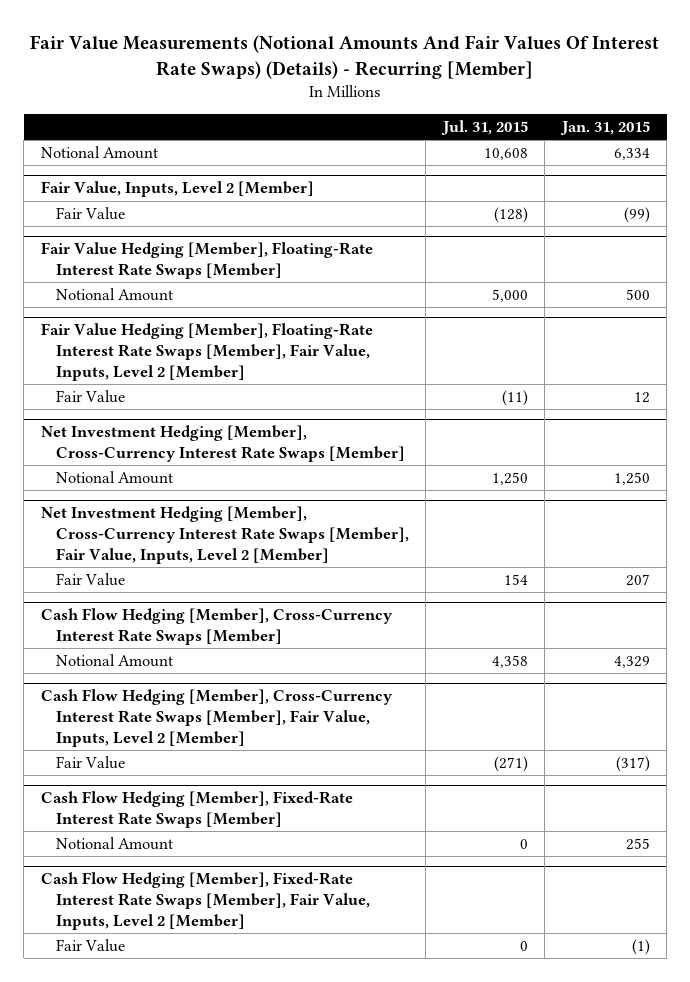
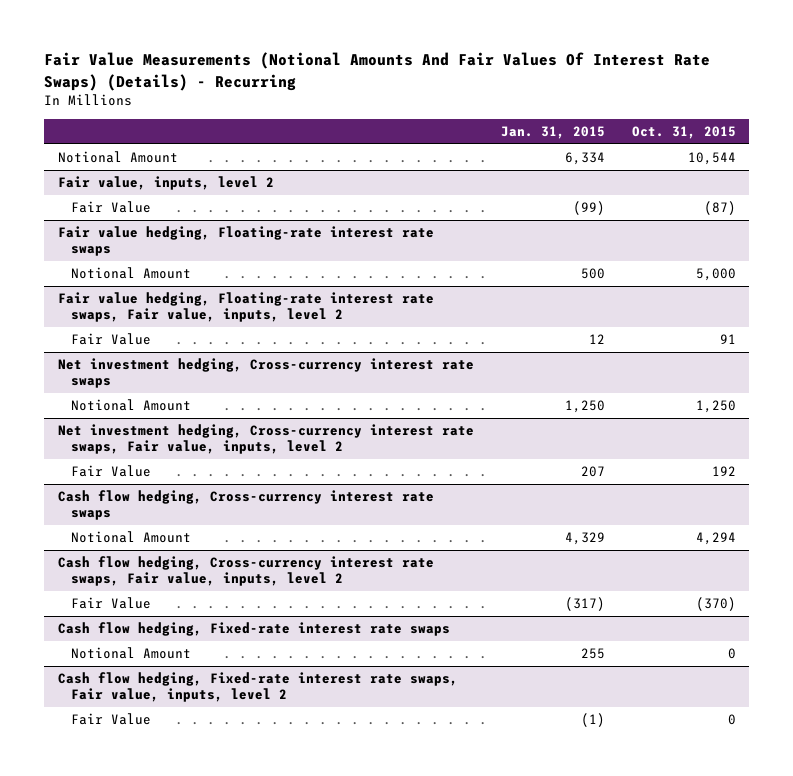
- Fair Value Measurements (Notional Amounts And Fair Values Of Interest Rate Swaps) (Details) - Recurring [Member]
+ Fair Value Measurements (Notional Amounts And Fair Values Of Interest Rate Swaps) (Details) - Recurring
- | Jul. 31, 2015 | Jan. 31, 2015
+ | Jan. 31, 2015 | Oct. 31, 2015
- Fair Value, Inputs, Level 2 [Member]
+ Fair value, inputs, level 2
- Fair Value Hedging [Member], Floating-Rate Interest Rate Swaps [Member]
+ Fair value hedging, Floating-rate interest rate swaps
- Fair Value Hedging [Member], Floating-Rate Interest Rate Swaps [Member], Fair Value, Inputs, Level 2 [Member]
+ Fair value hedging, Floating-rate interest rate swaps, Fair value, inputs, level 2
- Net Investment Hedging [Member], Cross-Currency Interest Rate Swaps [Member]
+ Net investment hedging, Cross-currency interest rate swaps
- Net Investment Hedging [Member], Cross-Currency Interest Rate Swaps [Member], Fair Value, Inputs, Level 2 [Member]
+ Net investment hedging, Cross-currency interest rate swaps, Fair value, inputs, level 2
- Cash Flow Hedging [Member], Cross-Currency Interest Rate Swaps [Member]
+ Cash flow hedging, Cross-currency interest rate swaps
- Cash Flow Hedging [Member], Cross-Currency Interest Rate Swaps [Member], Fair Value, Inputs, Level 2 [Member]
+ Cash flow hedging, Cross-currency interest rate swaps, Fair value, inputs, level 2
- Cash Flow Hedging [Member], Fixed-Rate Interest Rate Swaps [Member]
+ Cash flow hedging, Fixed-rate interest rate swaps
- Cash Flow Hedging [Member], Fixed-Rate Interest Rate Swaps [Member], Fair Value, Inputs, Level 2 [Member]
+ Cash flow hedging, Fixed-rate interest rate swaps, Fair value, inputs, level 2

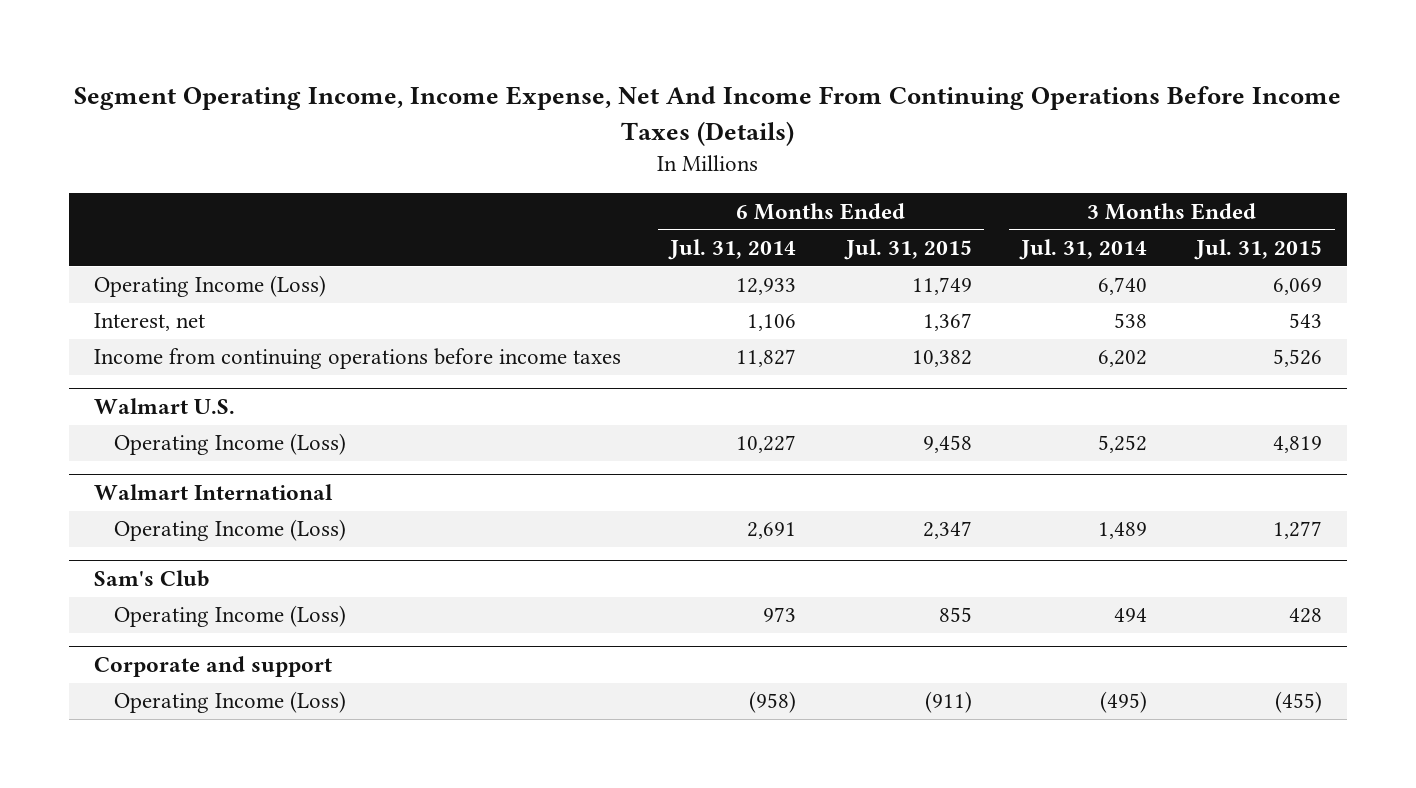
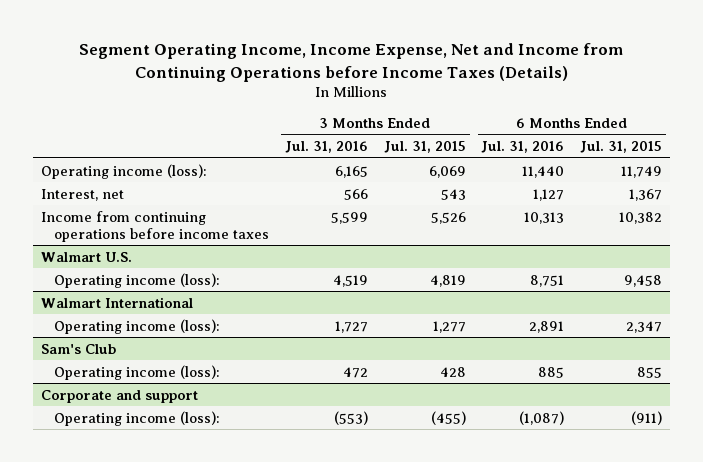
- Segment Operating Income, Income Expense, Net And Income From Continuing Operations Before Income Taxes (Details)
+ Segment Operating Income, Income Expense, Net and Income from Continuing Operations before Income Taxes (Details)
- | 6 Months Ended Jul. 31, 2014 | 6 Months Ended Jul. 31, 2015 | 3 Months Ended Jul. 31, 2014 | 3 Months Ended Jul. 31, 2015
+ | 3 Months Ended Jul. 31, 2016 | 3 Months Ended Jul. 31, 2015 | 6 Months Ended Jul. 31, 2016 | 6 Months Ended Jul. 31, 2015
- Operating Income (Loss) | 12,933 | 11,749 | 6,740 | 6,069
+ Operating income (loss): | 6,165 | 6,069 | 11,440 | 11,749
@ Walmart U.S.
- Operating Income (Loss) | 10,227 | 9,458 | 5,252 | 4,819
+ Operating income (loss): | 4,519 | 4,819 | 8,751 | 9,458
@ Walmart International
- Operating Income (Loss) | 2,691 | 2,347 | 1,489 | 1,277
+ Operating income (loss): | 1,727 | 1,277 | 2,891 | 2,347
@ Sam's Club
- Operating Income (Loss) | 973 | 855 | 494 | 428
+ Operating income (loss): | 472 | 428 | 885 | 855
@ Corporate and support
- Operating Income (Loss) | (958) | (911) | (495) | (455)
+ Operating income (loss): | (553) | (455) | (1,087) | (911)

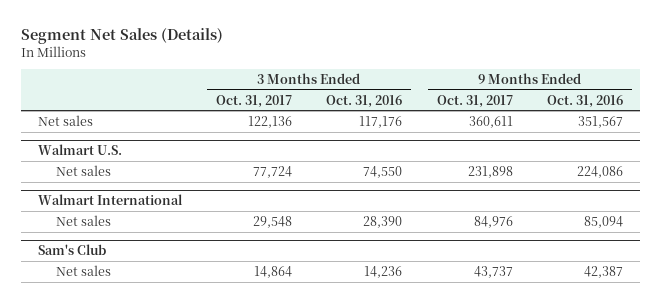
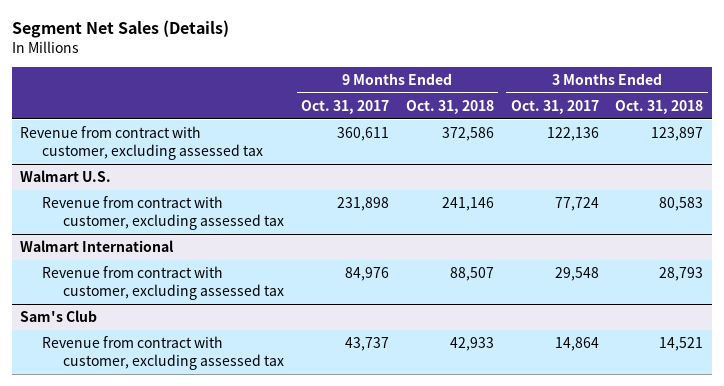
- | 3 Months Ended Oct. 31, 2017 | 3 Months Ended Oct. 31, 2016 | 9 Months Ended Oct. 31, 2017 | 9 Months Ended Oct. 31, 2016
+ | 9 Months Ended Oct. 31, 2017 | 9 Months Ended Oct. 31, 2018 | 3 Months Ended Oct. 31, 2017 | 3 Months Ended Oct. 31, 2018
- Net sales | 122,136 | 117,176 | 360,611 | 351,567
+ Revenue from contract with customer, excluding assessed tax | 360,611 | 372,586 | 122,136 | 123,897
@ Walmart U.S.
- Net sales | 77,724 | 74,550 | 231,898 | 224,086
+ Revenue from contract with customer, excluding assessed tax | 231,898 | 241,146 | 77,724 | 80,583
@ Walmart International
- Net sales | 29,548 | 28,390 | 84,976 | 85,094
+ Revenue from contract with customer, excluding assessed tax | 84,976 | 88,507 | 29,548 | 28,793
@ Sam's Club
- Net sales | 14,864 | 14,236 | 43,737 | 42,387
+ Revenue from contract with customer, excluding assessed tax | 43,737 | 42,933 | 14,864 | 14,521

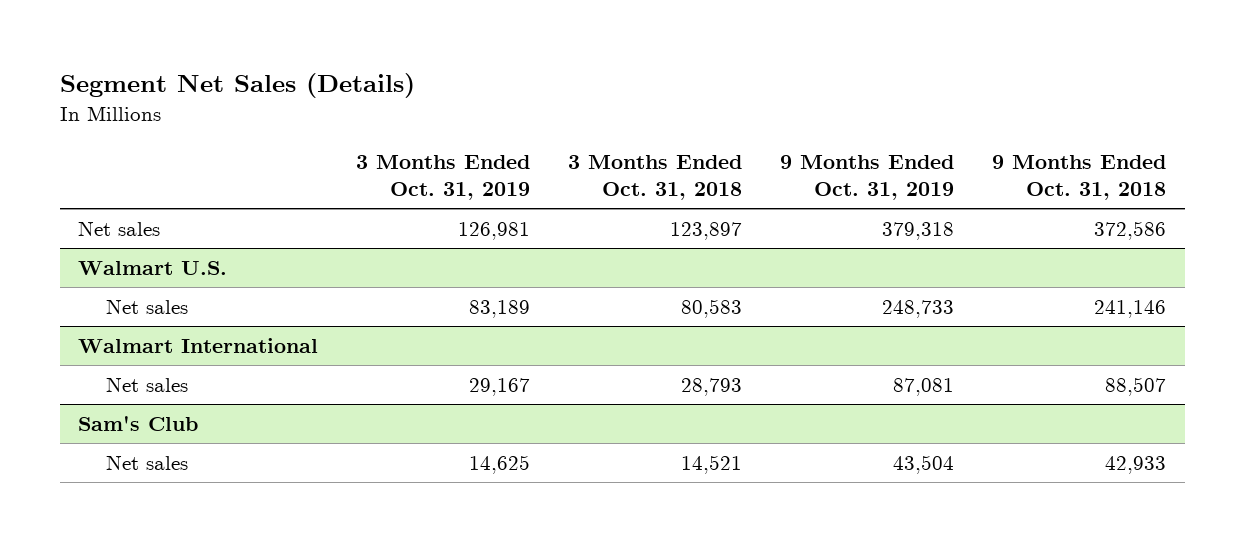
- | 9 Months Ended Oct. 31, 2017 | 9 Months Ended Oct. 31, 2018 | 3 Months Ended Oct. 31, 2017 | 3 Months Ended Oct. 31, 2018
+ | 3 Months Ended Oct. 31, 2019 | 3 Months Ended Oct. 31, 2018 | 9 Months Ended Oct. 31, 2019 | 9 Months Ended Oct. 31, 2018
- Revenue from contract with customer, excluding assessed tax | 360,611 | 372,586 | 122,136 | 123,897
+ Net sales | 126,981 | 123,897 | 379,318 | 372,586
@ Walmart U.S.
- Revenue from contract with customer, excluding assessed tax | 231,898 | 241,146 | 77,724 | 80,583
+ Net sales | 83,189 | 80,583 | 248,733 | 241,146
@ Walmart International
- Revenue from contract with customer, excluding assessed tax | 84,976 | 88,507 | 29,548 | 28,793
+ Net sales | 29,167 | 28,793 | 87,081 | 88,507
@ Sam's Club
- Revenue from contract with customer, excluding assessed tax | 43,737 | 42,933 | 14,864 | 14,521
+ Net sales | 14,625 | 14,521 | 43,504 | 42,933

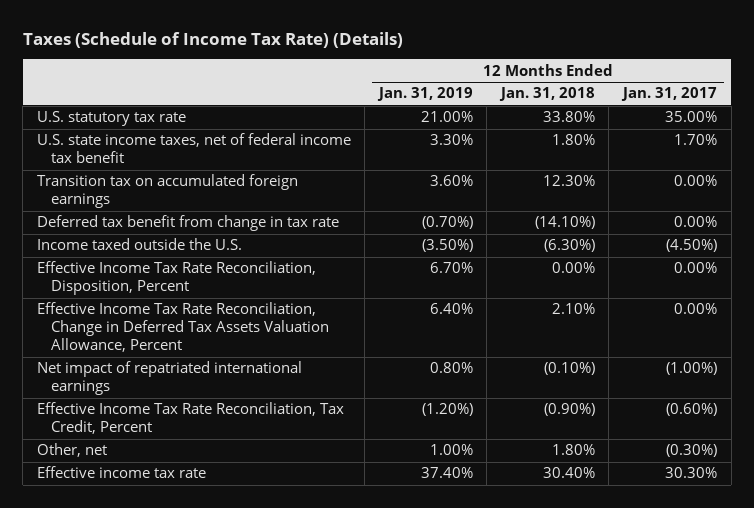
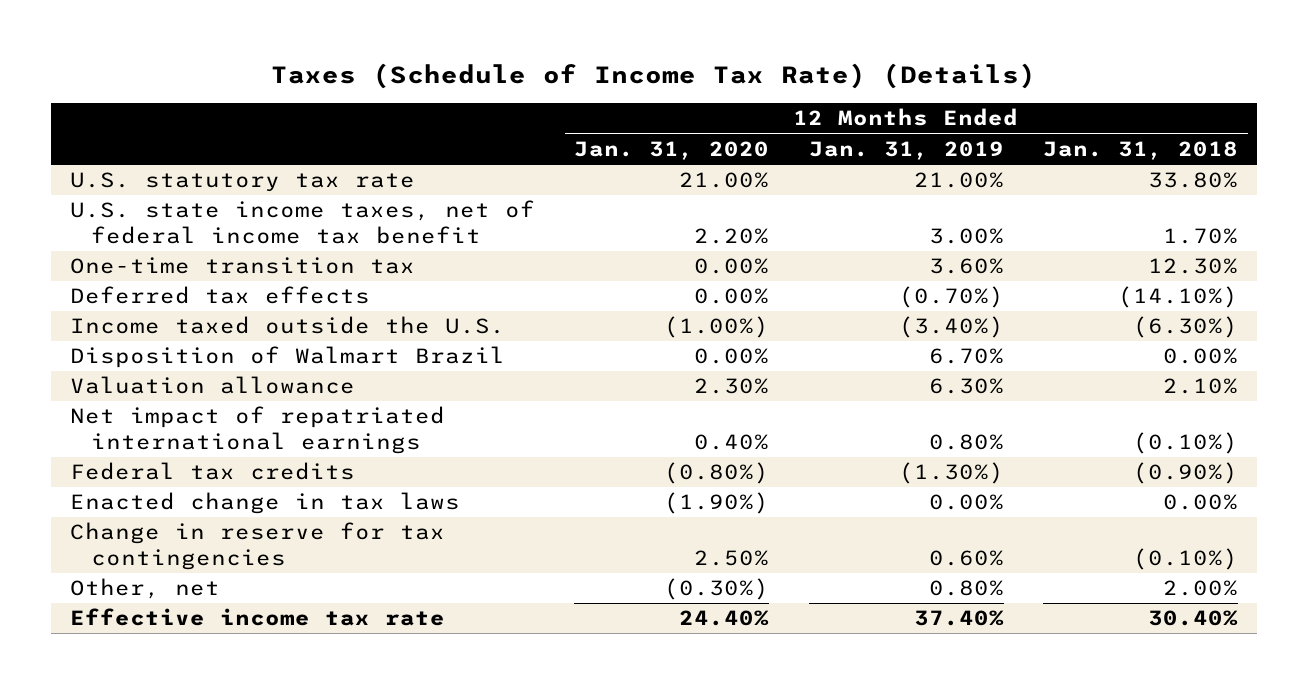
- | 12 Months Ended Jan. 31, 2019 | 12 Months Ended Jan. 31, 2018 | 12 Months Ended Jan. 31, 2017
+ | 12 Months Ended Jan. 31, 2020 | 12 Months Ended Jan. 31, 2019 | 12 Months Ended Jan. 31, 2018
- U.S. state income taxes, net of federal income tax benefit | 3.30% | 1.80% | 1.70%
- Transition tax on accumulated foreign earnings | 3.60% | 12.30% | 0.00%
- Deferred tax benefit from change in tax rate | (0.70%) | (14.10%) | 0.00%
- Income taxed outside the U.S. | (3.50%) | (6.30%) | (4.50%)
- Effective Income Tax Rate Reconciliation, Disposition, Percent | 6.70% | 0.00% | 0.00%
- Effective Income Tax Rate Reconciliation, Change in Deferred Tax Assets Valuation Allowance, Percent | 6.40% | 2.10% | 0.00%
+ U.S. state income taxes, net of federal income tax benefit | 2.20% | 3.00% | 1.70%
+ One-time transition tax | 0.00% | 3.60% | 12.30%
+ Deferred tax effects | 0.00% | (0.70%) | (14.10%)
+ Income taxed outside the U.S. | (1.00%) | (3.40%) | (6.30%)
+ Disposition of Walmart Brazil | 0.00% | 6.70% | 0.00%
+ Valuation allowance | 2.30% | 6.30% | 2.10%
- Effective Income Tax Rate Reconciliation, Tax Credit, Percent | (1.20%) | (0.90%) | (0.60%)
- Other, net | 1.00% | 1.80% | (0.30%)
+ Federal tax credits | (0.80%) | (1.30%) | (0.90%)
+ Enacted change in tax laws | (1.90%) | 0.00% | 0.00%
+ Change in reserve for tax contingencies | 2.50% | 0.60% | (0.10%)
+ Other, net | (0.30%) | 0.80% | 2.00%

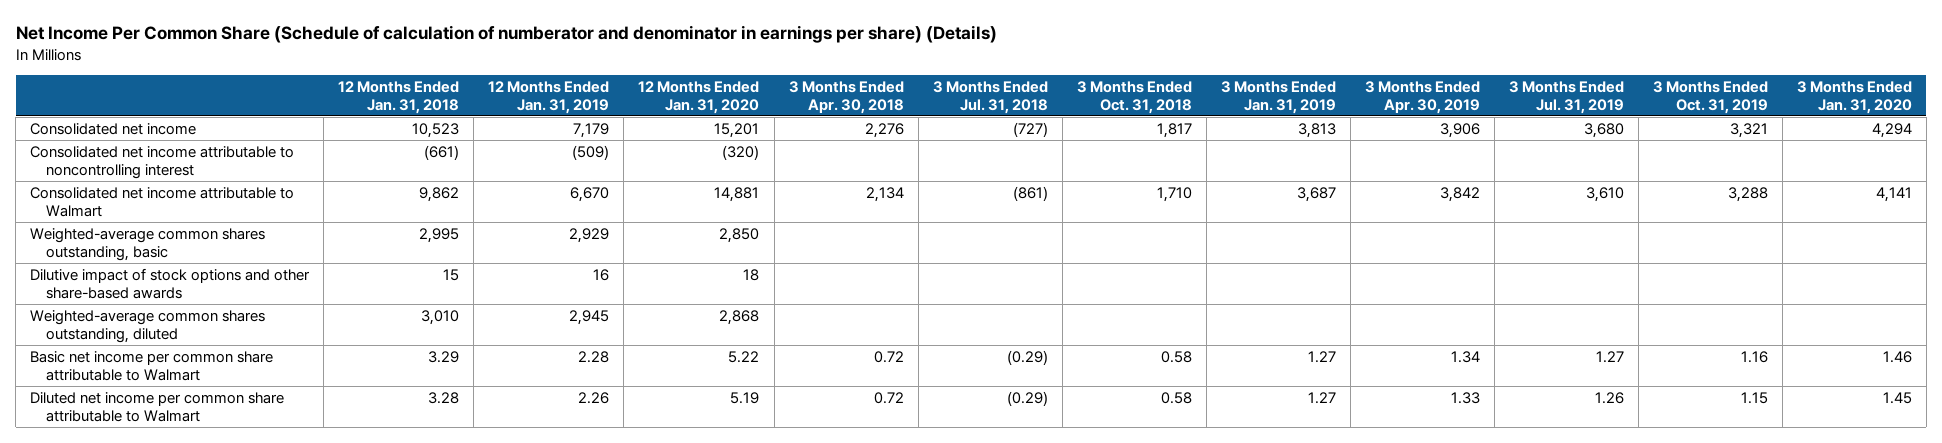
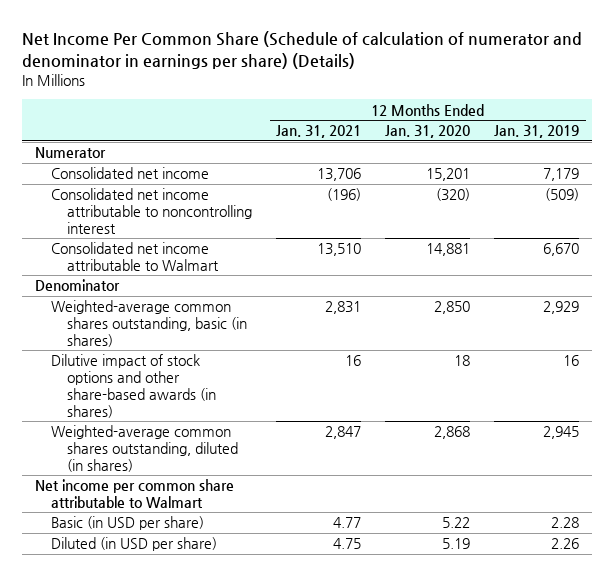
- Net Income Per Common Share (Schedule of calculation of numberator and denominator in earnings per share) (Details)
+ Net Income Per Common Share (Schedule of calculation of numerator and denominator in earnings per share) (Details)
- | 12 Months Ended Jan. 31, 2018 | 12 Months Ended Jan. 31, 2019 | 12 Months Ended Jan. 31, 2020 | 3 Months Ended Apr. 30, 2018 | 3 Months Ended Jul. 31, 2018 | 3 Months Ended Oct. 31, 2018 | 3 Months Ended Jan. 31, 2019 | 3 Months Ended Apr. 30, 2019 | 3 Months Ended Jul. 31, 2019 | 3 Months Ended Oct. 31, 2019 | 3 Months Ended Jan. 31, 2020
+ | 12 Months Ended Jan. 31, 2021 | 12 Months Ended Jan. 31, 2020 | 12 Months Ended Jan. 31, 2019
+ Numerator
- Weighted-average common shares outstanding, basic | 2,995 | 2,929 | 2,850 | | | | | | | |
- Dilutive impact of stock options and other share-based awards | 15 | 16 | 18 | | | | | | | |
- Weighted-average common shares outstanding, diluted | 3,010 | 2,945 | 2,868 | | | | | | | |
- Basic net income per common share attributable to Walmart | 3.29 | 2.28 | 5.22 | 0.72 | (0.29) | 0.58 | 1.27 | 1.34 | 1.27 | 1.16 | 1.46
- Diluted net income per common share attributable to Walmart | 3.28 | 2.26 | 5.19 | 0.72 | (0.29) | 0.58 | 1.27 | 1.33 | 1.26 | 1.15 | 1.45
+ Denominator
+ Weighted-average common shares outstanding, basic (in shares) | 2,831 | 2,850 | 2,929
+ Dilutive impact of stock options and other share-based awards (in shares) | 16 | 18 | 16
+ Weighted-average common shares outstanding, diluted (in shares) | 2,847 | 2,868 | 2,945
+ Net income per common share attributable to Walmart
+ Basic (in USD per share) | 4.77 | 5.22 | 2.28
+ Diluted (in USD per share) | 4.75 | 5.19 | 2.26

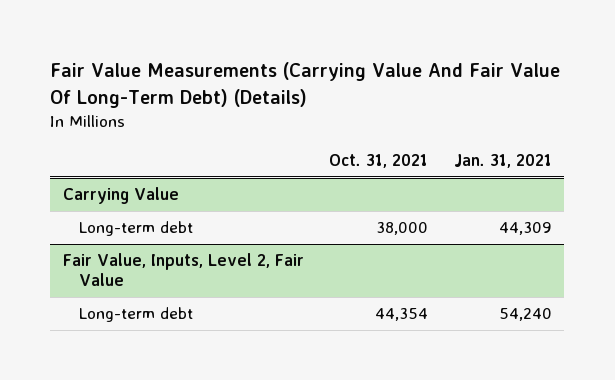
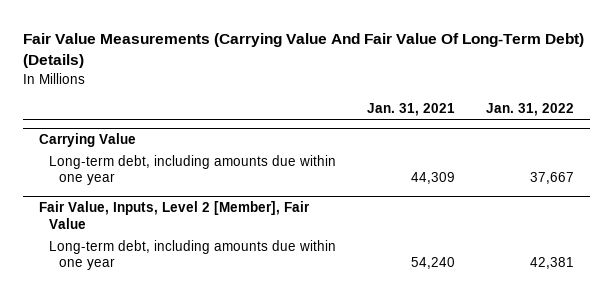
- | Oct. 31, 2021 | Jan. 31, 2021
+ | Jan. 31, 2021 | Jan. 31, 2022
@ Carrying Value
- Long-term debt | 38,000 | 44,309
- Fair Value, Inputs, Level 2, Fair Value
- Long-term debt | 44,354 | 54,240
@ Carrying Value
+ Long-term debt, including amounts due within one year | 44,309 | 37,667
+ Fair Value, Inputs, Level 2 [Member], Fair Value
+ Long-term debt, including amounts due within one year | 54,240 | 42,381

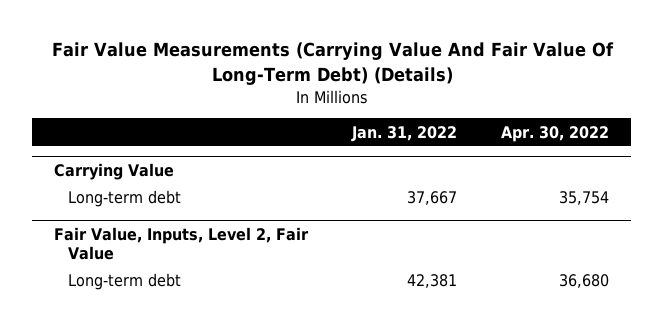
- | Jan. 31, 2021 | Jan. 31, 2022
+ | Jan. 31, 2022 | Apr. 30, 2022
@ Carrying Value
- Long-term debt, including amounts due within one year | 44,309 | 37,667
- Fair Value, Inputs, Level 2 [Member], Fair Value
- Long-term debt, including amounts due within one year | 54,240 | 42,381
@ Carrying Value
+ Long-term debt | 37,667 | 35,754
+ Fair Value, Inputs, Level 2, Fair Value
+ Long-term debt | 42,381 | 36,680

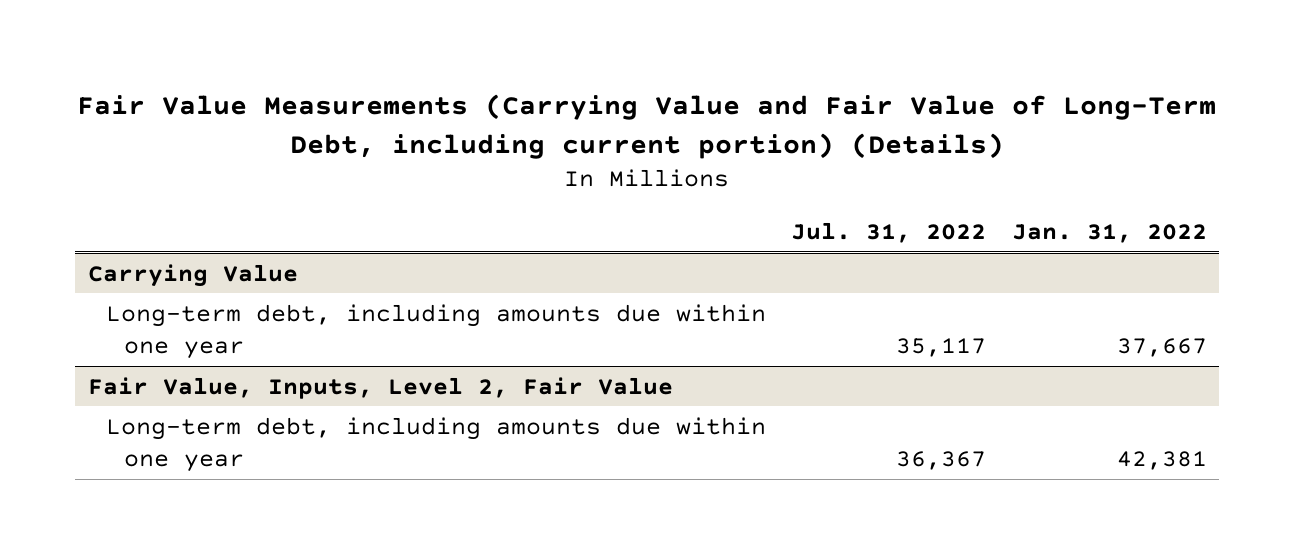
- Fair Value Measurements (Carrying Value And Fair Value Of Long-Term Debt) (Details)
+ Fair Value Measurements (Carrying Value and Fair Value of Long-Term Debt, including current portion) (Details)
- | Jan. 31, 2022 | Apr. 30, 2022
+ | Jul. 31, 2022 | Jan. 31, 2022
@ Carrying Value
- Long-term debt | 37,667 | 35,754
+ Long-term debt, including amounts due within one year | 35,117 | 37,667
@ Fair Value, Inputs, Level 2, Fair Value
- Long-term debt | 42,381 | 36,680
+ Long-term debt, including amounts due within one year | 36,367 | 42,381

